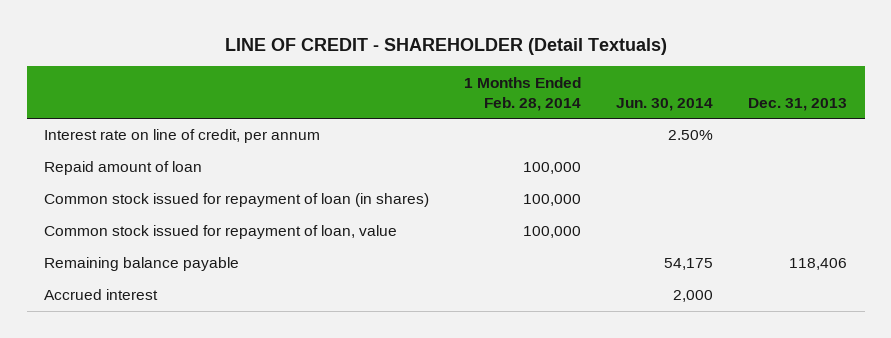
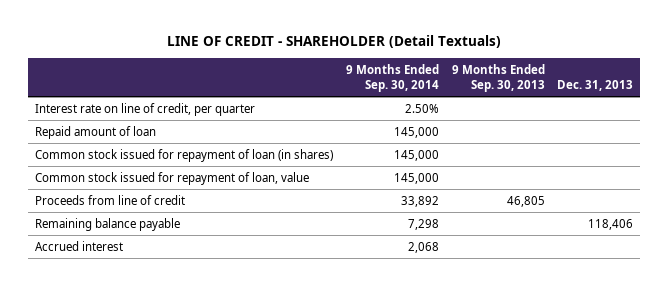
- | 1 Months Ended Feb. 28, 2014 | Jun. 30, 2014 | Dec. 31, 2013
+ | 9 Months Ended Sep. 30, 2014 | 9 Months Ended Sep. 30, 2013 | Dec. 31, 2013
- Interest rate on line of credit, per annum | | 2.50% |
+ Interest rate on line of credit, per quarter | 2.50% | |
+ Proceeds from line of credit | 33,892 | 46,805 |

